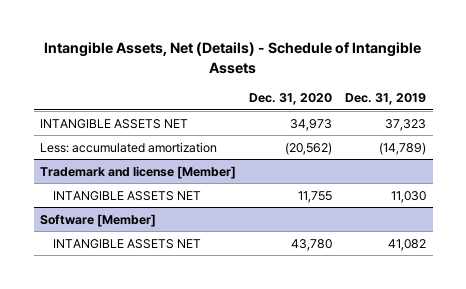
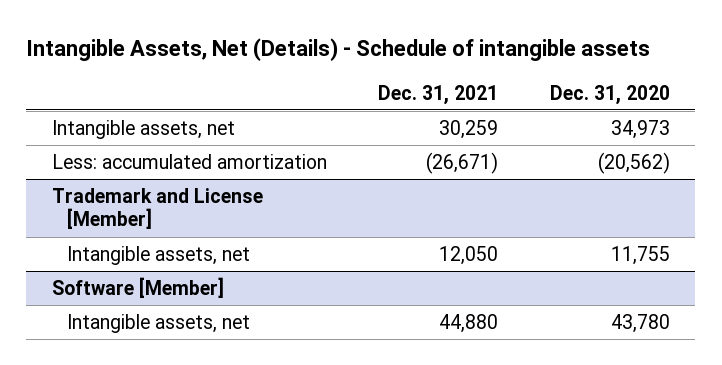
- Intangible Assets, Net (Details) - Schedule of Intangible Assets
+ Intangible Assets, Net (Details) - Schedule of intangible assets
- | Dec. 31, 2020 | Dec. 31, 2019
+ | Dec. 31, 2021 | Dec. 31, 2020
- INTANGIBLE ASSETS NET | 34,973 | 37,323
+ Intangible assets, net | 30,259 | 34,973
- Trademark and license [Member]
- INTANGIBLE ASSETS NET | 11,755 | 11,030
+ Trademark and License [Member]
+ Intangible assets, net | 12,050 | 11,755
@ Software [Member]
- INTANGIBLE ASSETS NET | 43,780 | 41,082
+ Intangible assets, net | 44,880 | 43,780

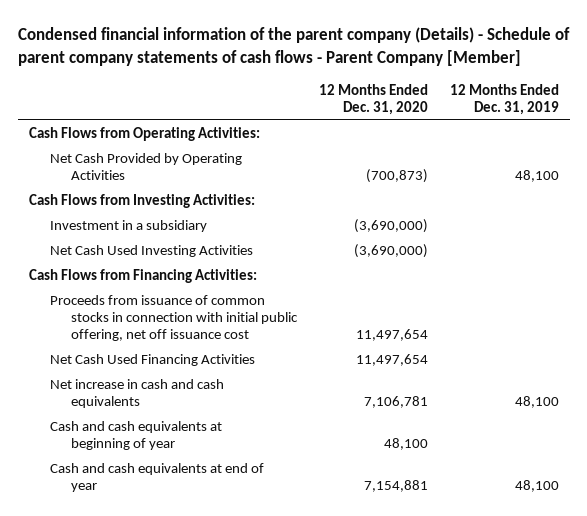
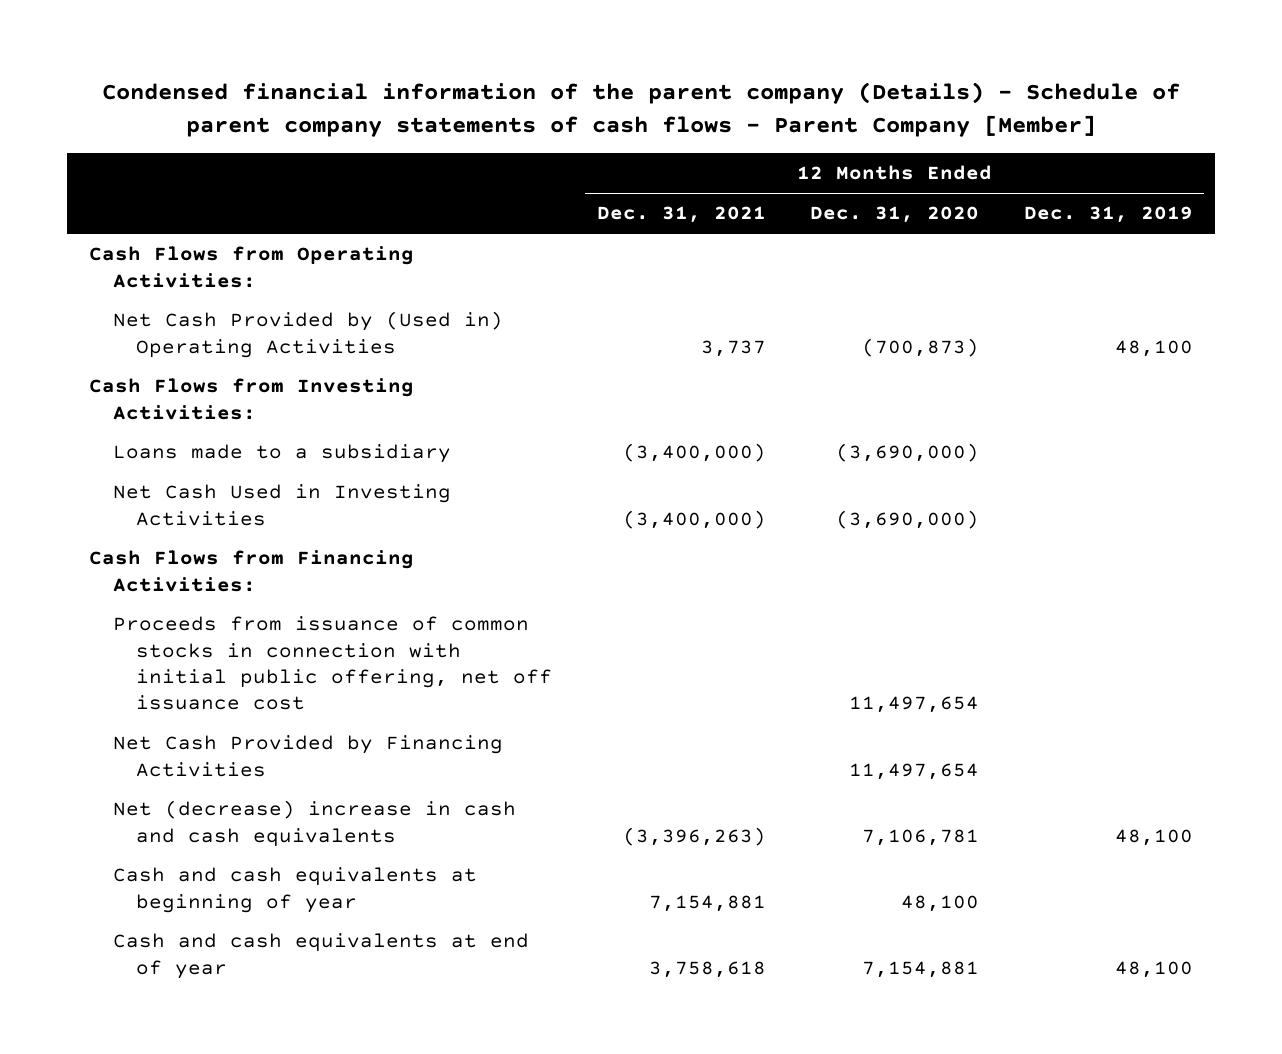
- | 12 Months Ended Dec. 31, 2020 | 12 Months Ended Dec. 31, 2019
+ | 12 Months Ended Dec. 31, 2021 | 12 Months Ended Dec. 31, 2020 | 12 Months Ended Dec. 31, 2019
- Net Cash Provided by Operating Activities | (700,873) | 48,100
+ Net Cash Provided by (Used in) Operating Activities | 3,737 | (700,873) | 48,100
- Investment in a subsidiary | (3,690,000) |
- Net Cash Used Investing Activities | (3,690,000) |
+ Loans made to a subsidiary | (3,400,000) | (3,690,000) |
+ Net Cash Used in Investing Activities | (3,400,000) | (3,690,000) |
- Net Cash Used Financing Activities | 11,497,654 |
- Net increase in cash and cash equivalents | 7,106,781 | 48,100
+ Net Cash Provided by Financing Activities | | 11,497,654 |
+ Net (decrease) increase in cash and cash equivalents | (3,396,263) | 7,106,781 | 48,100

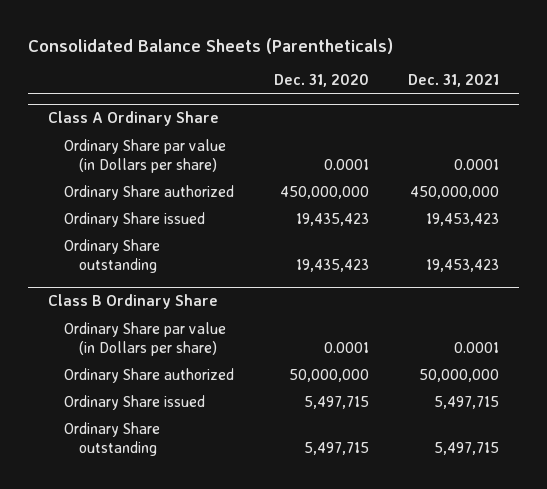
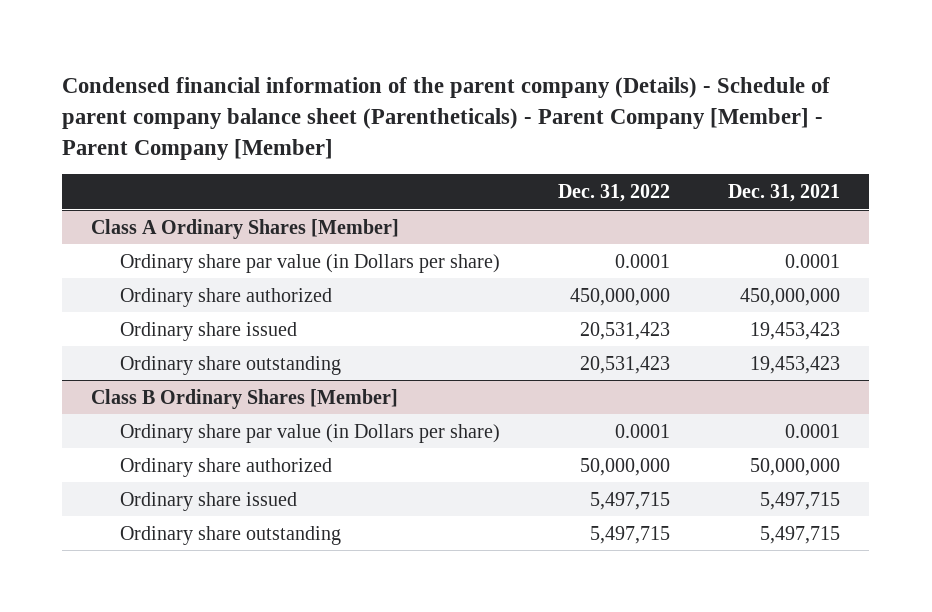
- Consolidated Balance Sheets (Parentheticals)
+ Condensed financial information of the parent company (Details) - Schedule of parent company balance sheet (Parentheticals) - Parent Company [Member] - Parent Company [Member]
- | Dec. 31, 2020 | Dec. 31, 2021
+ | Dec. 31, 2022 | Dec. 31, 2021
- Class A Ordinary Share
- Ordinary Share par value (in Dollars per share) | 0.0001 | 0.0001
- Ordinary Share authorized | 450,000,000 | 450,000,000
- Ordinary Share issued | 19,435,423 | 19,453,423
- Ordinary Share outstanding | 19,435,423 | 19,453,423
- Class B Ordinary Share
- Ordinary Share par value (in Dollars per share) | 0.0001 | 0.0001
- Ordinary Share authorized | 50,000,000 | 50,000,000
- Ordinary Share issued | 5,497,715 | 5,497,715
- Ordinary Share outstanding | 5,497,715 | 5,497,715
+ Class A Ordinary Shares [Member]
+ Ordinary share par value (in Dollars per share) | 0.0001 | 0.0001
+ Ordinary share authorized | 450,000,000 | 450,000,000
+ Ordinary share issued | 20,531,423 | 19,453,423
+ Ordinary share outstanding | 20,531,423 | 19,453,423
+ Class B Ordinary Shares [Member]
+ Ordinary share par value (in Dollars per share) | 0.0001 | 0.0001
+ Ordinary share authorized | 50,000,000 | 50,000,000
+ Ordinary share issued | 5,497,715 | 5,497,715
+ Ordinary share outstanding | 5,497,715 | 5,497,715

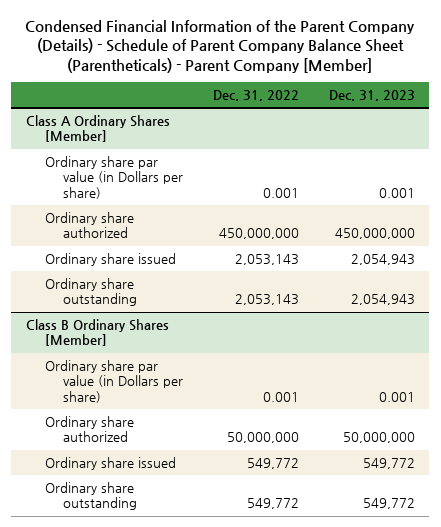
- Condensed financial information of the parent company (Details) - Schedule of parent company balance sheet (Parentheticals) - Parent Company [Member] - Parent Company [Member]
+ Condensed Financial Information of the Parent Company (Details) - Schedule of Parent Company Balance Sheet (Parentheticals) - Parent Company [Member]
- | Dec. 31, 2022 | Dec. 31, 2021
+ | Dec. 31, 2022 | Dec. 31, 2023
@ Class A Ordinary Shares [Member]
- Ordinary share par value (in Dollars per share) | 0.0001 | 0.0001
+ Ordinary share par value (in Dollars per share) | 0.001 | 0.001
- Ordinary share issued | 20,531,423 | 19,453,423
- Ordinary share outstanding | 20,531,423 | 19,453,423
+ Ordinary share issued | 2,053,143 | 2,054,943
+ Ordinary share outstanding | 2,053,143 | 2,054,943
@ Class B Ordinary Shares [Member]
- Ordinary share par value (in Dollars per share) | 0.0001 | 0.0001
+ Ordinary share par value (in Dollars per share) | 0.001 | 0.001
- Ordinary share issued | 5,497,715 | 5,497,715
- Ordinary share outstanding | 5,497,715 | 5,497,715
+ Ordinary share issued | 549,772 | 549,772
+ Ordinary share outstanding | 549,772 | 549,772

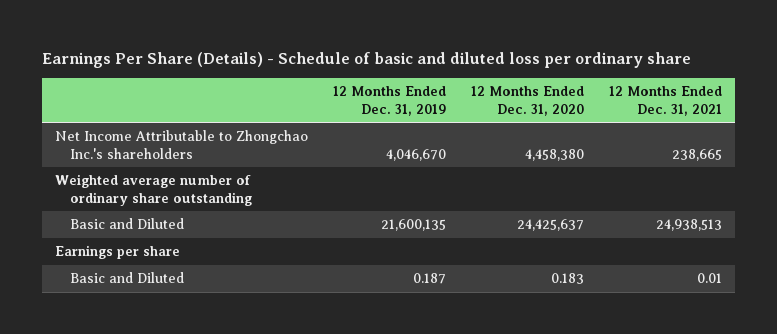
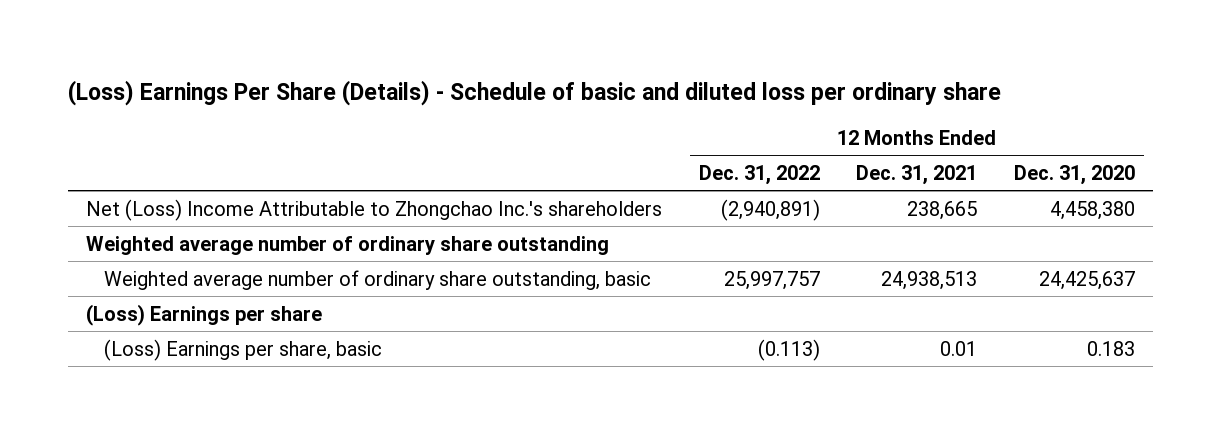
- Earnings Per Share (Details) - Schedule of basic and diluted loss per ordinary share
+ (Loss) Earnings Per Share (Details) - Schedule of basic and diluted loss per ordinary share
- | 12 Months Ended Dec. 31, 2019 | 12 Months Ended Dec. 31, 2020 | 12 Months Ended Dec. 31, 2021
+ | 12 Months Ended Dec. 31, 2022 | 12 Months Ended Dec. 31, 2021 | 12 Months Ended Dec. 31, 2020
- Net Income Attributable to Zhongchao Inc.'s shareholders | 4,046,670 | 4,458,380 | 238,665
+ Net (Loss) Income Attributable to Zhongchao Inc.'s shareholders | (2,940,891) | 238,665 | 4,458,380
- Basic and Diluted | 21,600,135 | 24,425,637 | 24,938,513
- Earnings per share
- Basic and Diluted | 0.187 | 0.183 | 0.01
+ Weighted average number of ordinary share outstanding, basic | 25,997,757 | 24,938,513 | 24,425,637
+ (Loss) Earnings per share
+ (Loss) Earnings per share, basic | (0.113) | 0.01 | 0.183

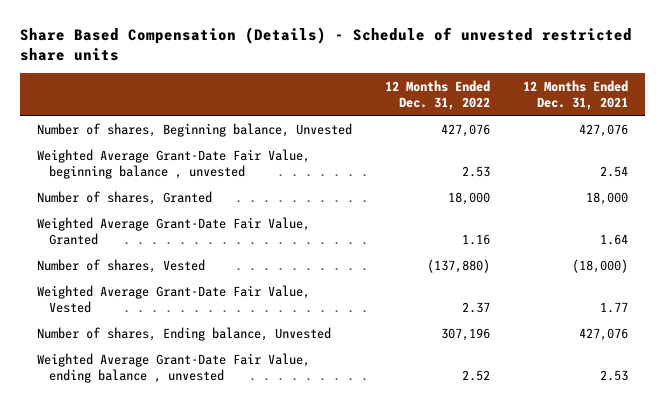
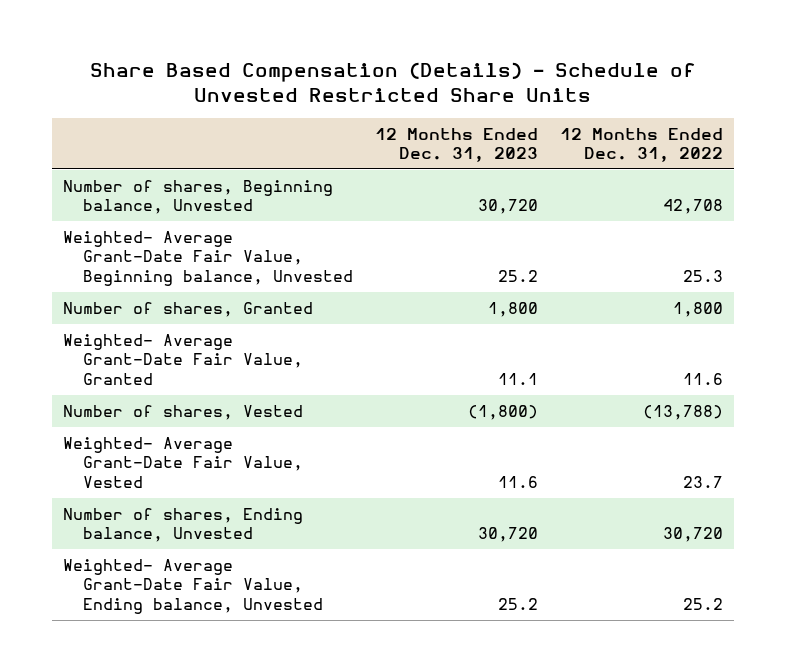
- Share Based Compensation (Details) - Schedule of unvested restricted share units
+ Share Based Compensation (Details) - Schedule of Unvested Restricted Share Units
- | 12 Months Ended Dec. 31, 2022 | 12 Months Ended Dec. 31, 2021
+ | 12 Months Ended Dec. 31, 2023 | 12 Months Ended Dec. 31, 2022
- Number of shares, Beginning balance, Unvested | 427,076 | 427,076
- Weighted Average Grant-Date Fair Value, beginning balance , unvested | 2.53 | 2.54
- Number of shares, Granted | 18,000 | 18,000
- Weighted Average Grant-Date Fair Value, Granted | 1.16 | 1.64
- Number of shares, Vested | (137,880) | (18,000)
- Weighted Average Grant-Date Fair Value, Vested | 2.37 | 1.77
- Number of shares, Ending balance, Unvested | 307,196 | 427,076
- Weighted Average Grant-Date Fair Value, ending balance , unvested | 2.52 | 2.53
+ Number of shares, Beginning balance, Unvested | 30,720 | 42,708
+ Weighted- Average Grant-Date Fair Value, Beginning balance, Unvested | 25.2 | 25.3
+ Number of shares, Granted | 1,800 | 1,800
+ Weighted- Average Grant-Date Fair Value, Granted | 11.1 | 11.6
+ Number of shares, Vested | (1,800) | (13,788)
+ Weighted- Average Grant-Date Fair Value, Vested | 11.6 | 23.7
+ Number of shares, Ending balance, Unvested | 30,720 | 30,720
+ Weighted- Average Grant-Date Fair Value, Ending balance, Unvested | 25.2 | 25.2

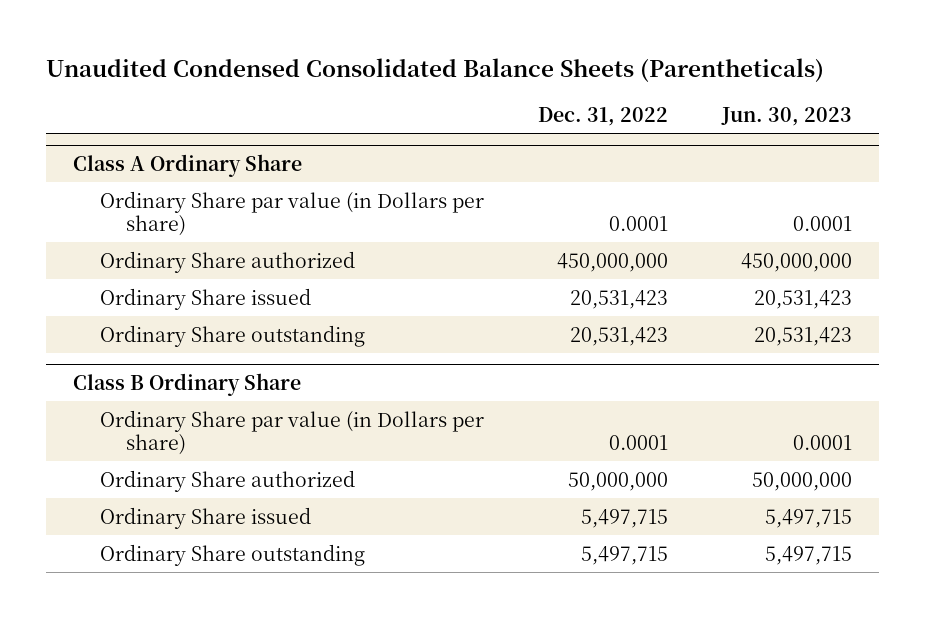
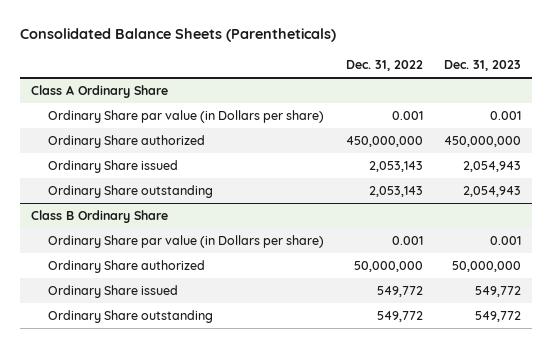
- Unaudited Condensed Consolidated Balance Sheets (Parentheticals)
+ Consolidated Balance Sheets (Parentheticals)
- | Dec. 31, 2022 | Jun. 30, 2023
+ | Dec. 31, 2022 | Dec. 31, 2023
@ Class A Ordinary Share
- Ordinary Share par value (in Dollars per share) | 0.0001 | 0.0001
+ Ordinary Share par value (in Dollars per share) | 0.001 | 0.001
- Ordinary Share issued | 20,531,423 | 20,531,423
- Ordinary Share outstanding | 20,531,423 | 20,531,423
+ Ordinary Share issued | 2,053,143 | 2,054,943
+ Ordinary Share outstanding | 2,053,143 | 2,054,943
@ Class B Ordinary Share
- Ordinary Share par value (in Dollars per share) | 0.0001 | 0.0001
+ Ordinary Share par value (in Dollars per share) | 0.001 | 0.001
- Ordinary Share issued | 5,497,715 | 5,497,715
- Ordinary Share outstanding | 5,497,715 | 5,497,715
+ Ordinary Share issued | 549,772 | 549,772
+ Ordinary Share outstanding | 549,772 | 549,772

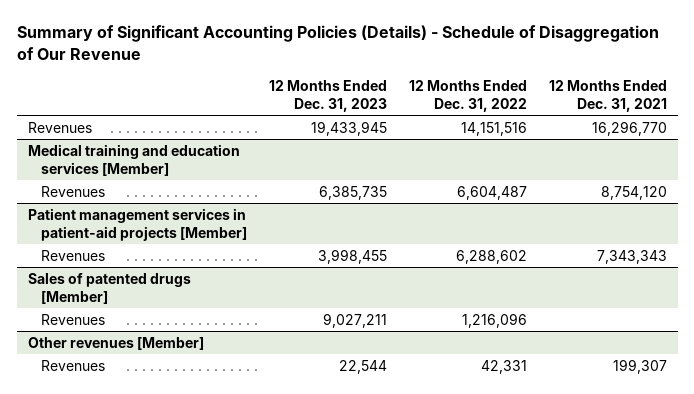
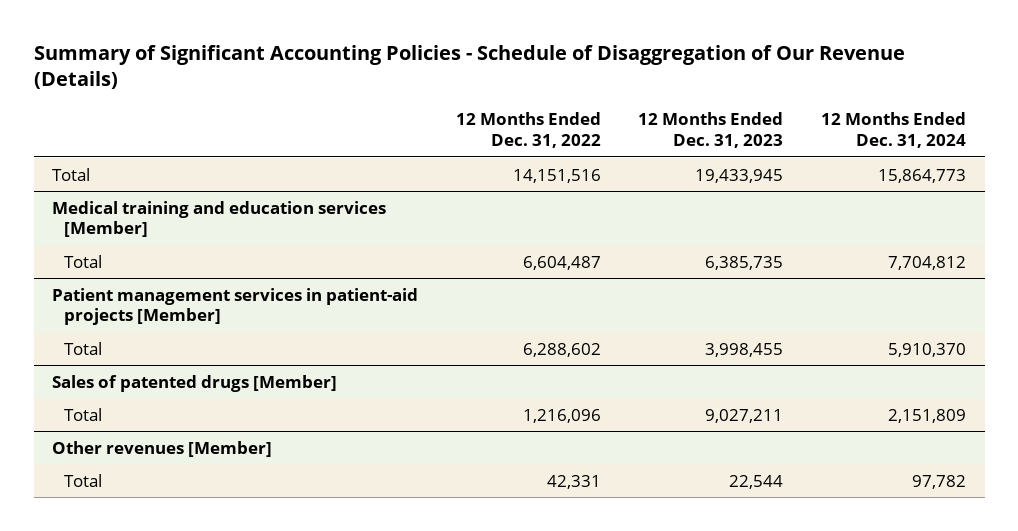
- Summary of Significant Accounting Policies (Details) - Schedule of Disaggregation of Our Revenue
+ Summary of Significant Accounting Policies - Schedule of Disaggregation of Our Revenue (Details)
- | 12 Months Ended Dec. 31, 2023 | 12 Months Ended Dec. 31, 2022 | 12 Months Ended Dec. 31, 2021
+ | 12 Months Ended Dec. 31, 2022 | 12 Months Ended Dec. 31, 2023 | 12 Months Ended Dec. 31, 2024
- Revenues | 19,433,945 | 14,151,516 | 16,296,770
+ Total | 14,151,516 | 19,433,945 | 15,864,773
@ Medical training and education services [Member]
- Revenues | 6,385,735 | 6,604,487 | 8,754,120
+ Total | 6,604,487 | 6,385,735 | 7,704,812
@ Patient management services in patient-aid projects [Member]
- Revenues | 3,998,455 | 6,288,602 | 7,343,343
+ Total | 6,288,602 | 3,998,455 | 5,910,370
@ Sales of patented drugs [Member]
- Revenues | 9,027,211 | 1,216,096 |
+ Total | 1,216,096 | 9,027,211 | 2,151,809
@ Other revenues [Member]
- Revenues | 22,544 | 42,331 | 199,307
+ Total | 42,331 | 22,544 | 97,782

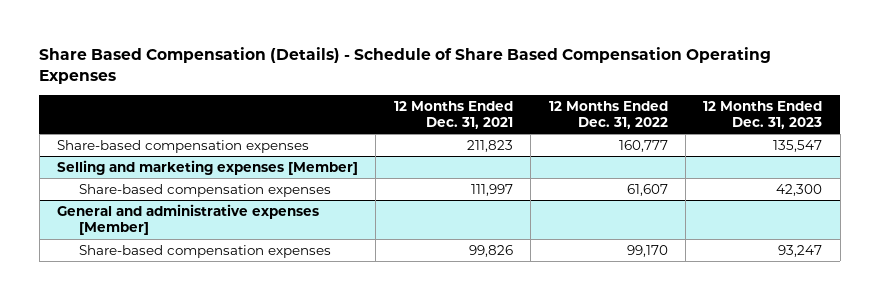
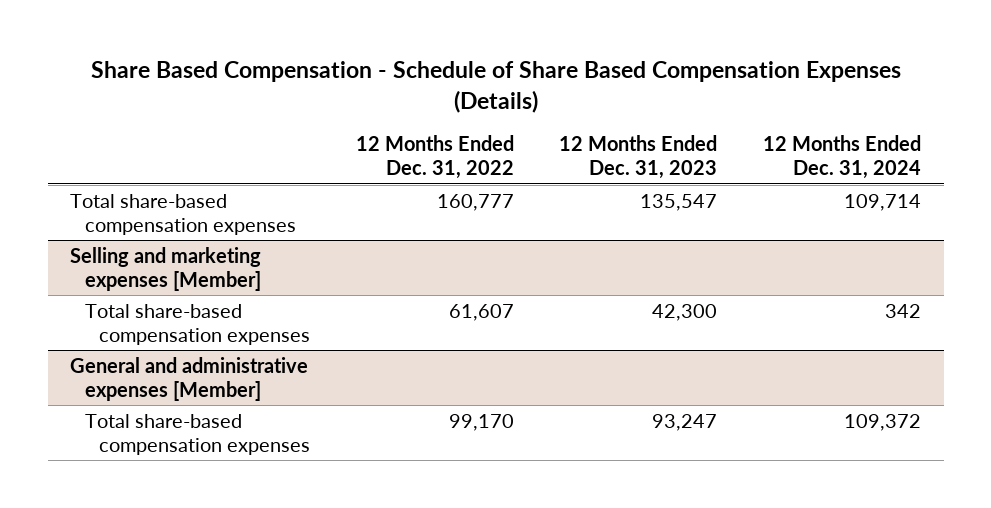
- Share Based Compensation (Details) - Schedule of Share Based Compensation Operating Expenses
+ Share Based Compensation - Schedule of Share Based Compensation Expenses (Details)
- | 12 Months Ended Dec. 31, 2021 | 12 Months Ended Dec. 31, 2022 | 12 Months Ended Dec. 31, 2023
+ | 12 Months Ended Dec. 31, 2022 | 12 Months Ended Dec. 31, 2023 | 12 Months Ended Dec. 31, 2024
- Share-based compensation expenses | 211,823 | 160,777 | 135,547
+ Total share-based compensation expenses | 160,777 | 135,547 | 109,714
@ Selling and marketing expenses [Member]
- Share-based compensation expenses | 111,997 | 61,607 | 42,300
+ Total share-based compensation expenses | 61,607 | 42,300 | 342
@ General and administrative expenses [Member]
- Share-based compensation expenses | 99,826 | 99,170 | 93,247
+ Total share-based compensation expenses | 99,170 | 93,247 | 109,372

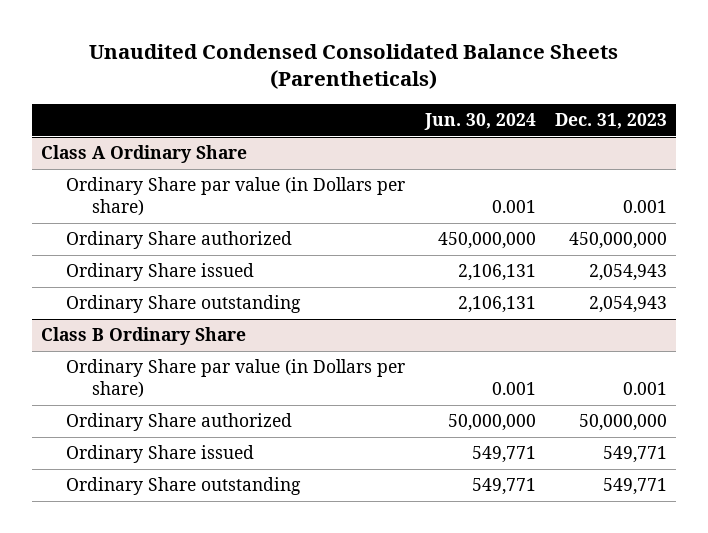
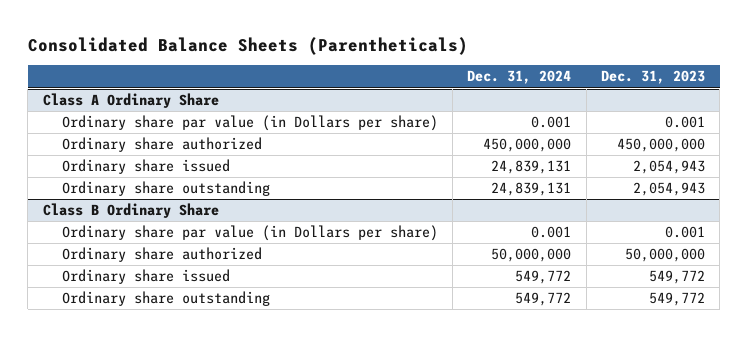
- Unaudited Condensed Consolidated Balance Sheets (Parentheticals)
+ Consolidated Balance Sheets (Parentheticals)
- | Jun. 30, 2024 | Dec. 31, 2023
+ | Dec. 31, 2024 | Dec. 31, 2023
@ Class A Ordinary Share
- Ordinary Share par value (in Dollars per share) | 0.001 | 0.001
- Ordinary Share authorized | 450,000,000 | 450,000,000
- Ordinary Share issued | 2,106,131 | 2,054,943
- Ordinary Share outstanding | 2,106,131 | 2,054,943
+ Ordinary share par value (in Dollars per share) | 0.001 | 0.001
+ Ordinary share authorized | 450,000,000 | 450,000,000
+ Ordinary share issued | 24,839,131 | 2,054,943
+ Ordinary share outstanding | 24,839,131 | 2,054,943
@ Class B Ordinary Share
- Ordinary Share par value (in Dollars per share) | 0.001 | 0.001
- Ordinary Share authorized | 50,000,000 | 50,000,000
- Ordinary Share issued | 549,771 | 549,771
- Ordinary Share outstanding | 549,771 | 549,771
+ Ordinary share par value (in Dollars per share) | 0.001 | 0.001
+ Ordinary share authorized | 50,000,000 | 50,000,000
+ Ordinary share issued | 549,772 | 549,772
+ Ordinary share outstanding | 549,772 | 549,772

